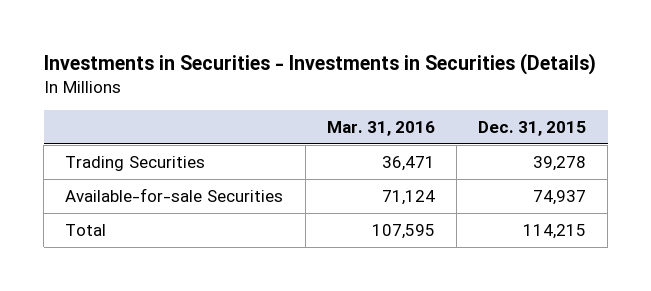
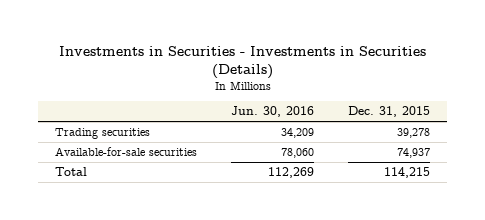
- | Mar. 31, 2016 | Dec. 31, 2015
+ | Jun. 30, 2016 | Dec. 31, 2015
- Trading Securities | 36,471 | 39,278
- Available-for-sale Securities | 71,124 | 74,937
+ Trading securities | 34,209 | 39,278
+ Available-for-sale securities | 78,060 | 74,937

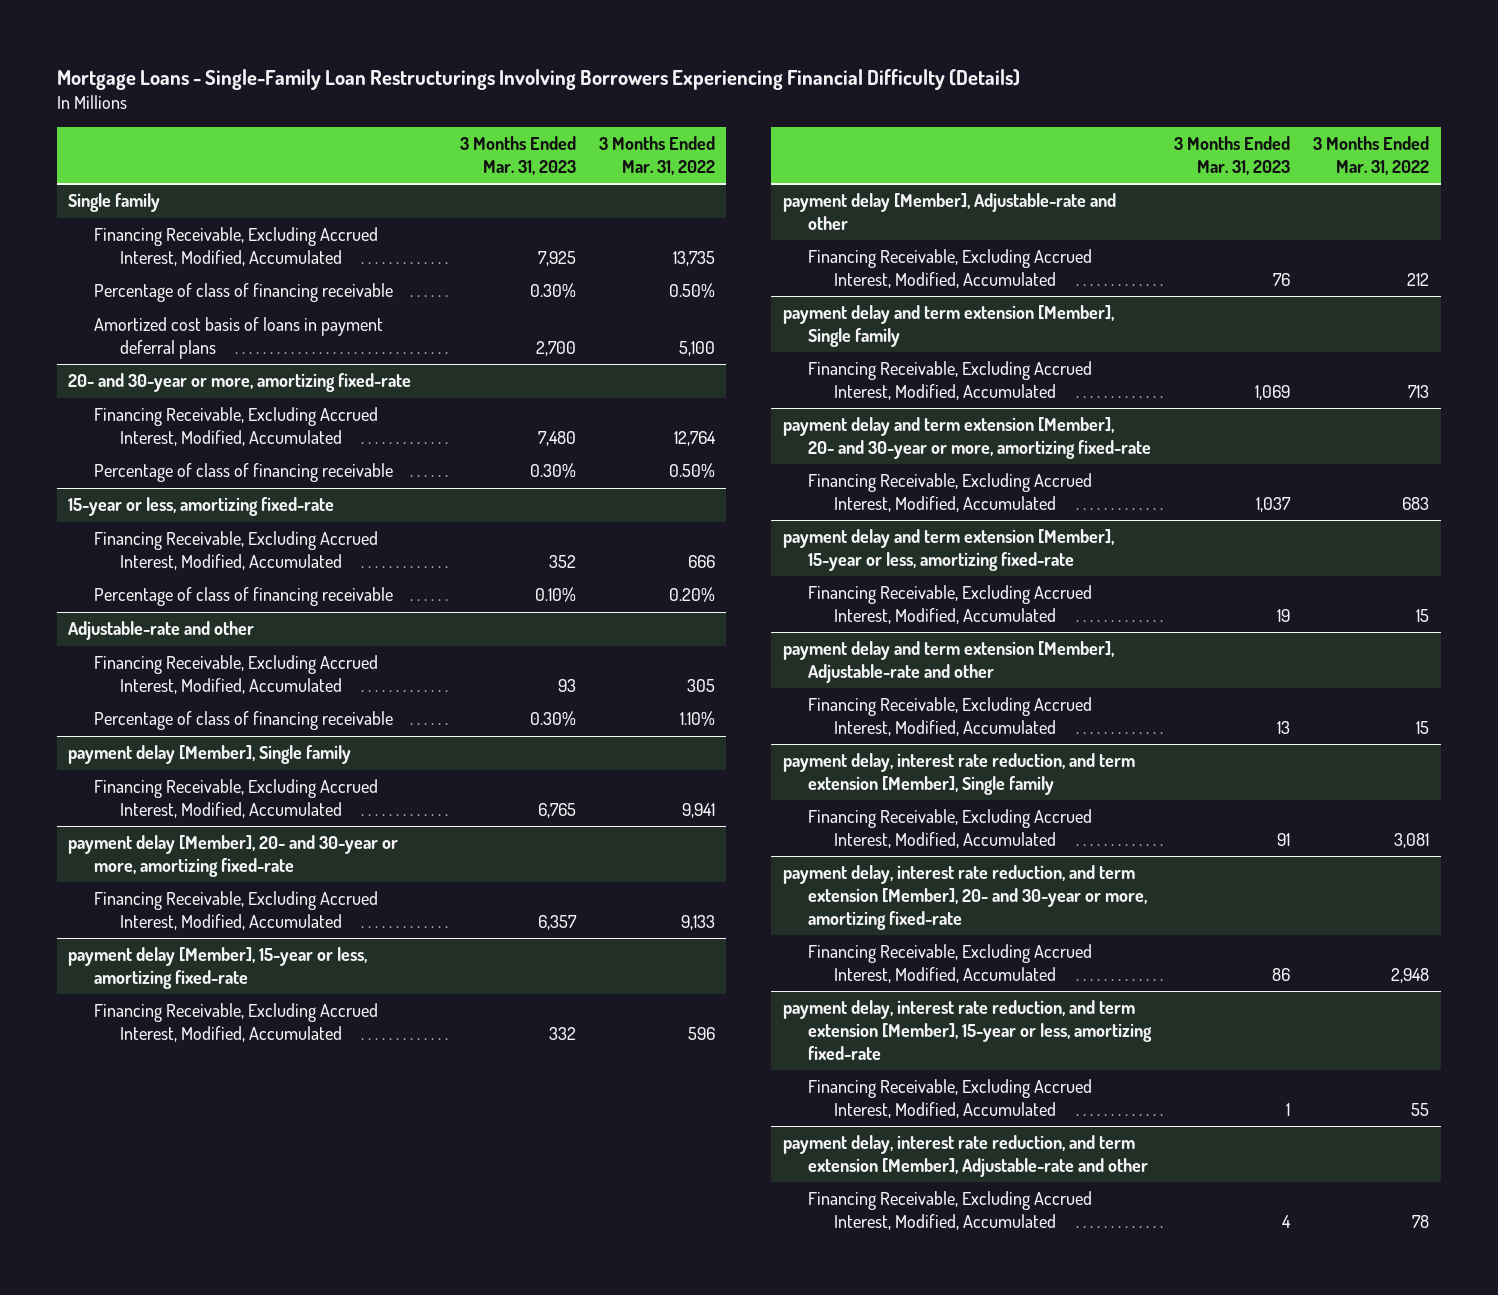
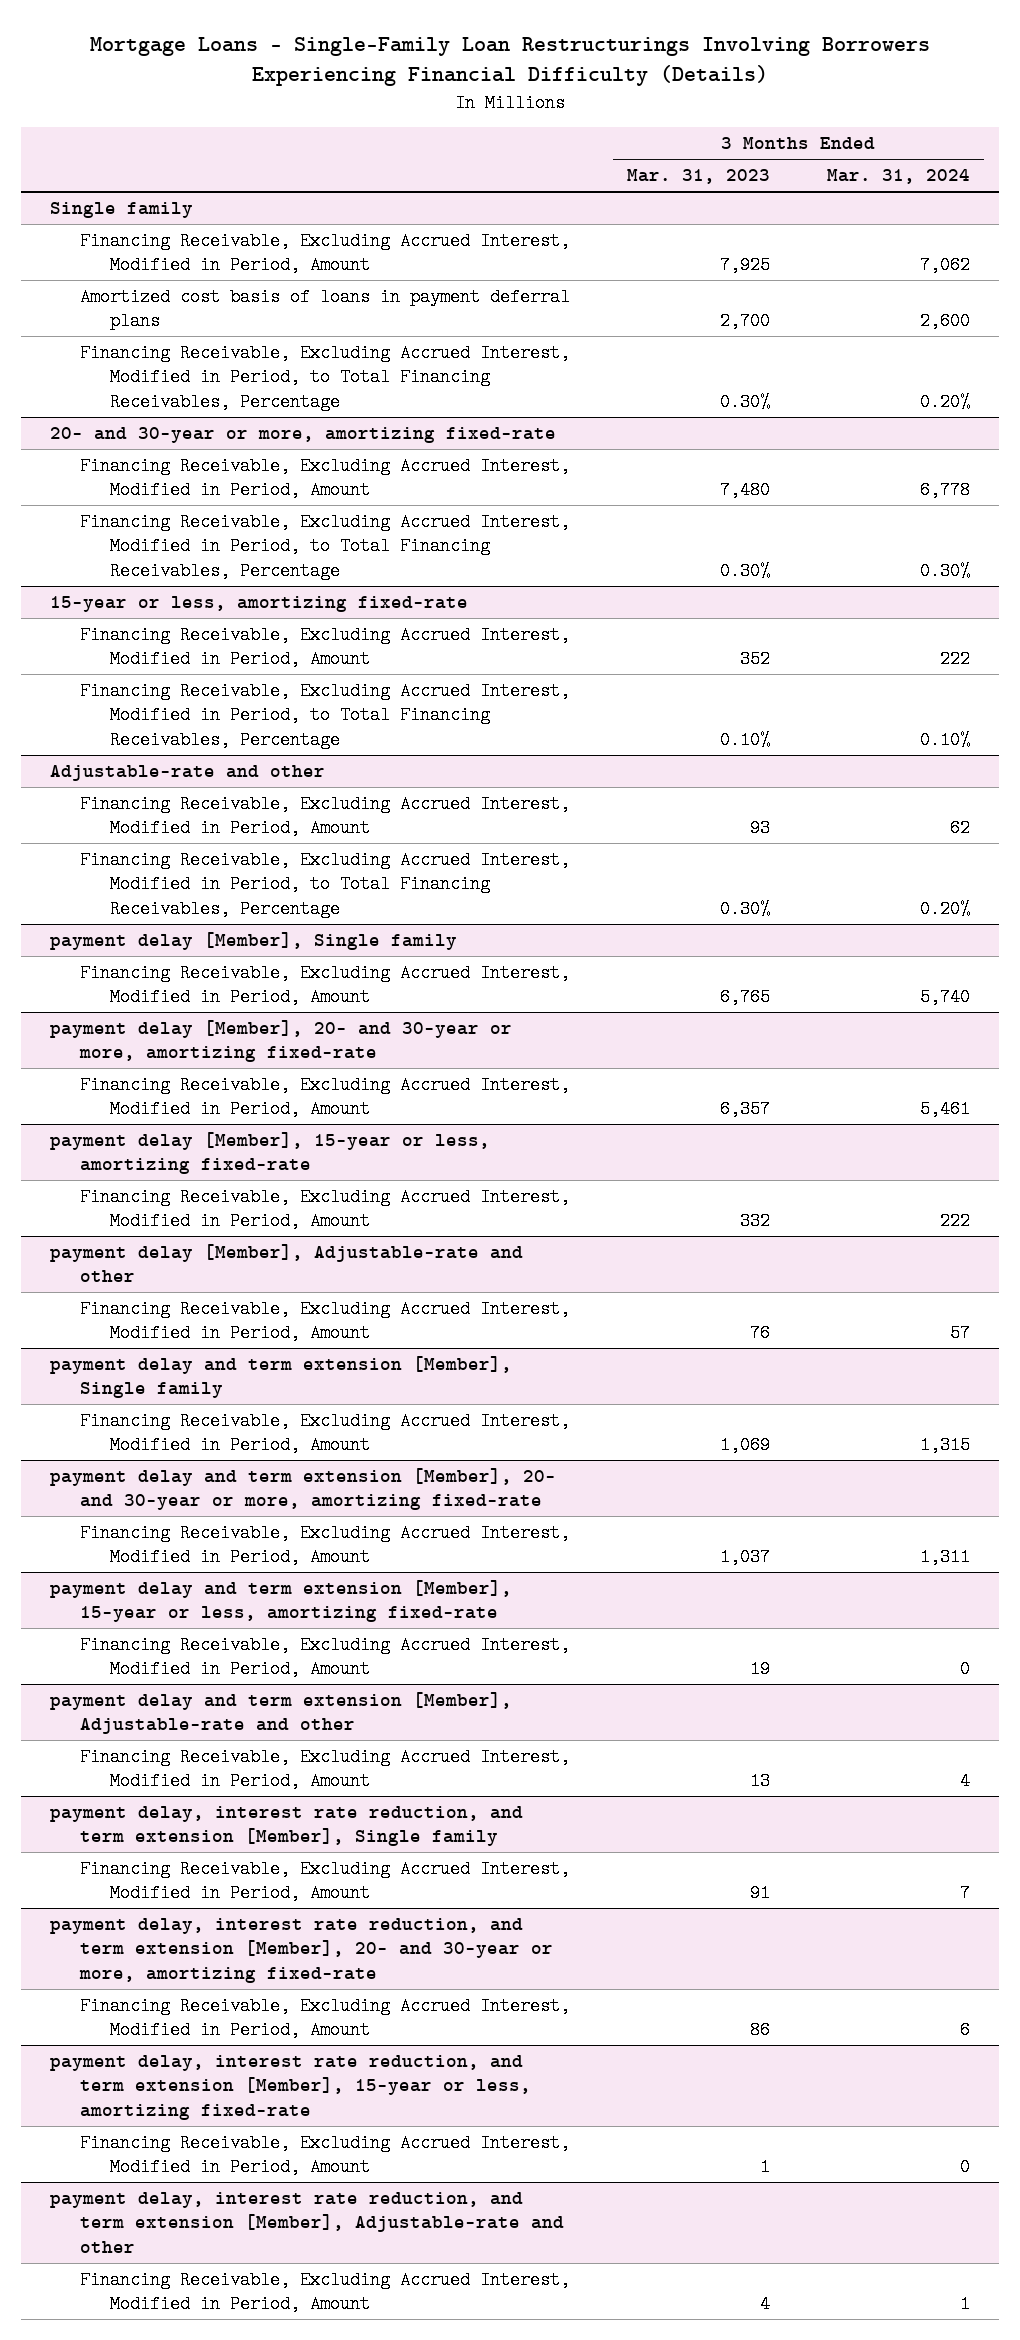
- | 3 Months Ended Mar. 31, 2023 | 3 Months Ended Mar. 31, 2022
+ | 3 Months Ended Mar. 31, 2023 | 3 Months Ended Mar. 31, 2024
@ Single family
- Financing Receivable, Excluding Accrued Interest, Modified, Accumulated | 7,925 | 13,735
- Percentage of class of financing receivable | 0.30% | 0.50%
+ Financing Receivable, Excluding Accrued Interest, Modified in Period, Amount | 7,925 | 7,062
+ Financing Receivable, Excluding Accrued Interest, Modified in Period, to Total Financing Receivables, Percentage | 0.30% | 0.20%
@ 20- and 30-year or more, amortizing fixed-rate
- Financing Receivable, Excluding Accrued Interest, Modified, Accumulated | 7,480 | 12,764
- Percentage of class of financing receivable | 0.30% | 0.50%
+ Financing Receivable, Excluding Accrued Interest, Modified in Period, Amount | 7,480 | 6,778
+ Financing Receivable, Excluding Accrued Interest, Modified in Period, to Total Financing Receivables, Percentage | 0.30% | 0.30%
@ 15-year or less, amortizing fixed-rate
- Financing Receivable, Excluding Accrued Interest, Modified, Accumulated | 352 | 666
- Percentage of class of financing receivable | 0.10% | 0.20%
+ Financing Receivable, Excluding Accrued Interest, Modified in Period, Amount | 352 | 222
+ Financing Receivable, Excluding Accrued Interest, Modified in Period, to Total Financing Receivables, Percentage | 0.10% | 0.10%
@ Adjustable-rate and other
- Financing Receivable, Excluding Accrued Interest, Modified, Accumulated | 93 | 305
- Percentage of class of financing receivable | 0.30% | 1.10%
+ Financing Receivable, Excluding Accrued Interest, Modified in Period, Amount | 93 | 62
+ Financing Receivable, Excluding Accrued Interest, Modified in Period, to Total Financing Receivables, Percentage | 0.30% | 0.20%
@ payment delay [Member], Single family
- Financing Receivable, Excluding Accrued Interest, Modified, Accumulated | 6,765 | 9,941
+ Financing Receivable, Excluding Accrued Interest, Modified in Period, Amount | 6,765 | 5,740
@ payment delay [Member], 20- and 30-year or more, amortizing fixed-rate
- Financing Receivable, Excluding Accrued Interest, Modified, Accumulated | 6,357 | 9,133
+ Financing Receivable, Excluding Accrued Interest, Modified in Period, Amount | 6,357 | 5,461
@ payment delay [Member], 15-year or less, amortizing fixed-rate
- Financing Receivable, Excluding Accrued Interest, Modified, Accumulated | 332 | 596
+ Financing Receivable, Excluding Accrued Interest, Modified in Period, Amount | 332 | 222
@ payment delay [Member], Adjustable-rate and other
- Financing Receivable, Excluding Accrued Interest, Modified, Accumulated | 76 | 212
+ Financing Receivable, Excluding Accrued Interest, Modified in Period, Amount | 76 | 57
@ payment delay and term extension [Member], Single family
- Financing Receivable, Excluding Accrued Interest, Modified, Accumulated | 1,069 | 713
+ Financing Receivable, Excluding Accrued Interest, Modified in Period, Amount | 1,069 | 1,315
@ payment delay and term extension [Member], 20- and 30-year or more, amortizing fixed-rate
- Financing Receivable, Excluding Accrued Interest, Modified, Accumulated | 1,037 | 683
+ Financing Receivable, Excluding Accrued Interest, Modified in Period, Amount | 1,037 | 1,311
@ payment delay and term extension [Member], 15-year or less, amortizing fixed-rate
- Financing Receivable, Excluding Accrued Interest, Modified, Accumulated | 19 | 15
+ Financing Receivable, Excluding Accrued Interest, Modified in Period, Amount | 19 | 0
@ payment delay and term extension [Member], Adjustable-rate and other
- Financing Receivable, Excluding Accrued Interest, Modified, Accumulated | 13 | 15
+ Financing Receivable, Excluding Accrued Interest, Modified in Period, Amount | 13 | 4
@ payment delay, interest rate reduction, and term extension [Member], Single family
- Financing Receivable, Excluding Accrued Interest, Modified, Accumulated | 91 | 3,081
+ Financing Receivable, Excluding Accrued Interest, Modified in Period, Amount | 91 | 7
@ payment delay, interest rate reduction, and term extension [Member], 20- and 30-year or more, amortizing fixed-rate
- Financing Receivable, Excluding Accrued Interest, Modified, Accumulated | 86 | 2,948
+ Financing Receivable, Excluding Accrued Interest, Modified in Period, Amount | 86 | 6
@ payment delay, interest rate reduction, and term extension [Member], 15-year or less, amortizing fixed-rate
- Financing Receivable, Excluding Accrued Interest, Modified, Accumulated | 1 | 55
+ Financing Receivable, Excluding Accrued Interest, Modified in Period, Amount | 1 | 0
@ payment delay, interest rate reduction, and term extension [Member], Adjustable-rate and other
- Financing Receivable, Excluding Accrued Interest, Modified, Accumulated | 4 | 78
+ Financing Receivable, Excluding Accrued Interest, Modified in Period, Amount | 4 | 1

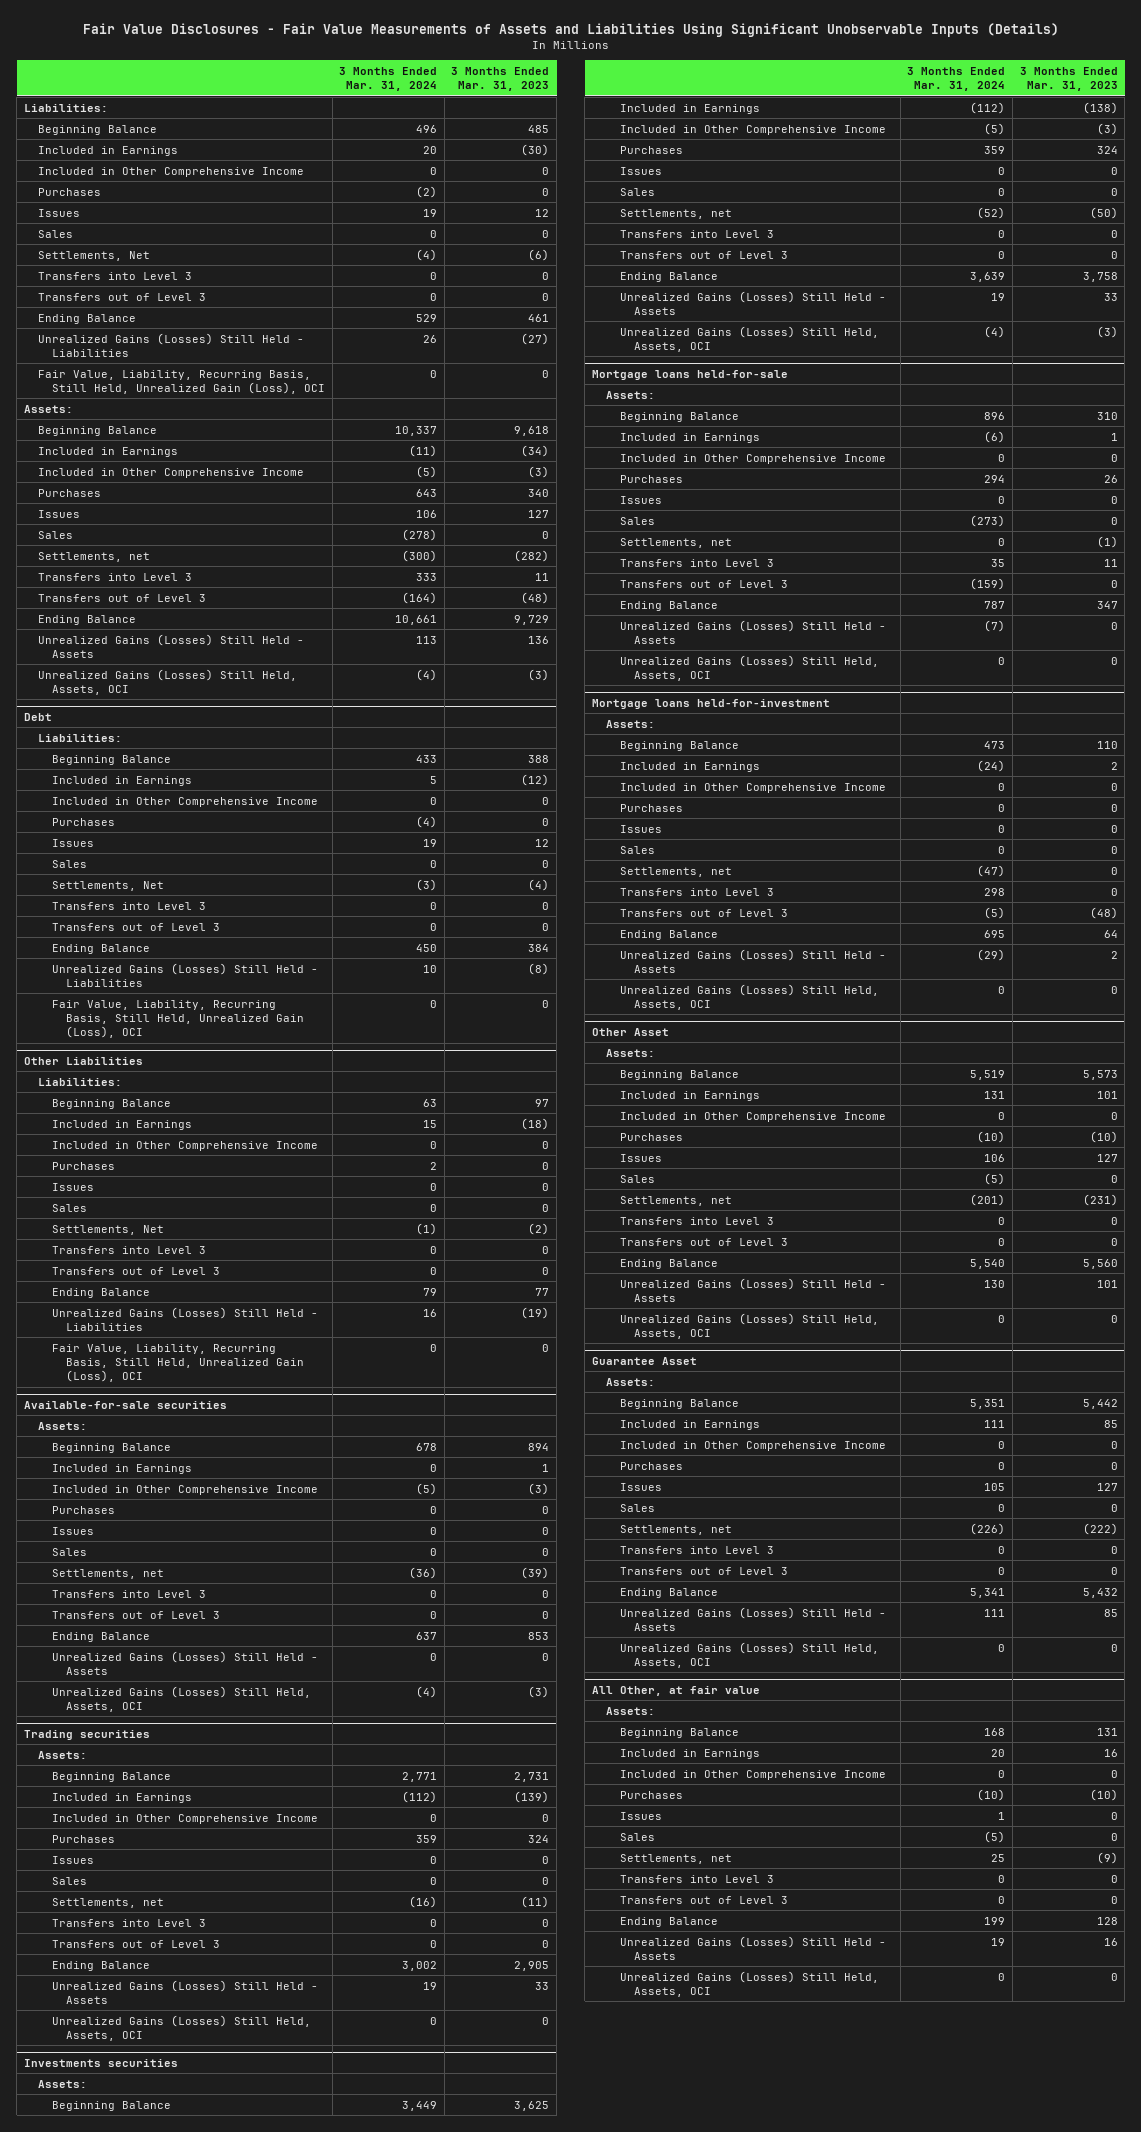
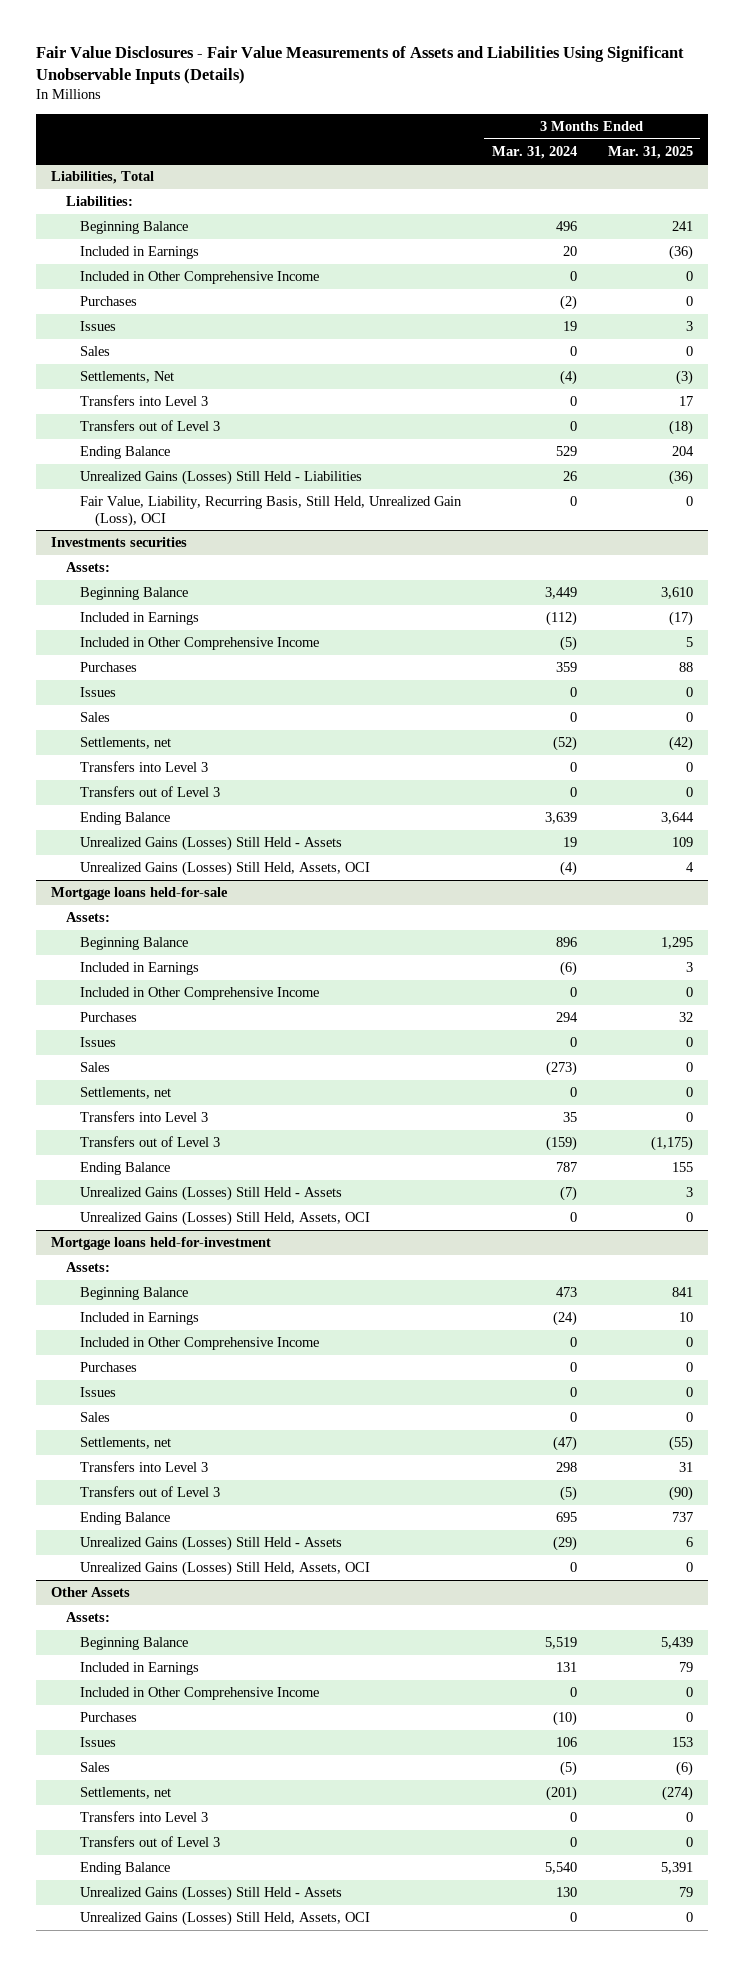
- | 3 Months Ended Mar. 31, 2024 | 3 Months Ended Mar. 31, 2023
+ | 3 Months Ended Mar. 31, 2024 | 3 Months Ended Mar. 31, 2025
+ Liabilities, Total
- Assets:
- Beginning Balance | 10,337 | 9,618
- Included in Earnings | (11) | (34)
- Included in Other Comprehensive Income | (5) | (3)
- Purchases | 643 | 340
- Issues | 106 | 127
- Sales | (278) | 0
- Settlements, net | (300) | (282)
- Transfers into Level 3 | 333 | 11
- Transfers out of Level 3 | (164) | (48)
- Ending Balance | 10,661 | 9,729
- Unrealized Gains (Losses) Still Held - Assets | 113 | 136
- Unrealized Gains (Losses) Still Held, Assets, OCI | (4) | (3)
- Debt
- Liabilities:
- Beginning Balance | 433 | 388
- Included in Earnings | 5 | (12)
- Included in Other Comprehensive Income | 0 | 0
- Purchases | (4) | 0
- Issues | 19 | 12
- Sales | 0 | 0
- Settlements, Net | (3) | (4)
- Transfers into Level 3 | 0 | 0
- Transfers out of Level 3 | 0 | 0
- Ending Balance | 450 | 384
- Unrealized Gains (Losses) Still Held - Liabilities | 10 | (8)
- Fair Value, Liability, Recurring Basis, Still Held, Unrealized Gain (Loss), OCI | 0 | 0
- Other Liabilities
- Liabilities:
- Beginning Balance | 63 | 97
- Included in Earnings | 15 | (18)
- Included in Other Comprehensive Income | 0 | 0
- Purchases | 2 | 0
- Issues | 0 | 0
- Sales | 0 | 0
- Settlements, Net | (1) | (2)
- Transfers into Level 3 | 0 | 0
- Transfers out of Level 3 | 0 | 0
- Ending Balance | 79 | 77
- Unrealized Gains (Losses) Still Held - Liabilities | 16 | (19)
- Fair Value, Liability, Recurring Basis, Still Held, Unrealized Gain (Loss), OCI | 0 | 0
- Available-for-sale securities
- Assets:
- Beginning Balance | 678 | 894
- Included in Earnings | 0 | 1
- Included in Other Comprehensive Income | (5) | (3)
- Purchases | 0 | 0
- Issues | 0 | 0
- Sales | 0 | 0
- Settlements, net | (36) | (39)
- Transfers into Level 3 | 0 | 0
- Transfers out of Level 3 | 0 | 0
- Ending Balance | 637 | 853
- Unrealized Gains (Losses) Still Held - Assets | 0 | 0
- Unrealized Gains (Losses) Still Held, Assets, OCI | (4) | (3)
- Trading securities
- Assets:
- Beginning Balance | 2,771 | 2,731
- Included in Earnings | (112) | (139)
- Included in Other Comprehensive Income | 0 | 0
- Purchases | 359 | 324
- Issues | 0 | 0
- Sales | 0 | 0
- Settlements, net | (16) | (11)
- Transfers into Level 3 | 0 | 0
- Transfers out of Level 3 | 0 | 0
- Ending Balance | 3,002 | 2,905
- Unrealized Gains (Losses) Still Held - Assets | 19 | 33
- Unrealized Gains (Losses) Still Held, Assets, OCI | 0 | 0
- Other Asset
+ Other Assets
- Guarantee Asset
- Assets:
- Beginning Balance | 5,351 | 5,442
- Included in Earnings | 111 | 85
- Included in Other Comprehensive Income | 0 | 0
- Purchases | 0 | 0
- Issues | 105 | 127
- Sales | 0 | 0
- Settlements, net | (226) | (222)
- Transfers into Level 3 | 0 | 0
- Transfers out of Level 3 | 0 | 0
- Ending Balance | 5,341 | 5,432
- Unrealized Gains (Losses) Still Held - Assets | 111 | 85
- Unrealized Gains (Losses) Still Held, Assets, OCI | 0 | 0
- All Other, at fair value
- Assets:
- Beginning Balance | 168 | 131
- Included in Earnings | 20 | 16
- Included in Other Comprehensive Income | 0 | 0
- Purchases | (10) | (10)
- Issues | 1 | 0
- Sales | (5) | 0
- Settlements, net | 25 | (9)
- Transfers into Level 3 | 0 | 0
- Transfers out of Level 3 | 0 | 0
- Ending Balance | 199 | 128
- Unrealized Gains (Losses) Still Held - Assets | 19 | 16
- Unrealized Gains (Losses) Still Held, Assets, OCI | 0 | 0

